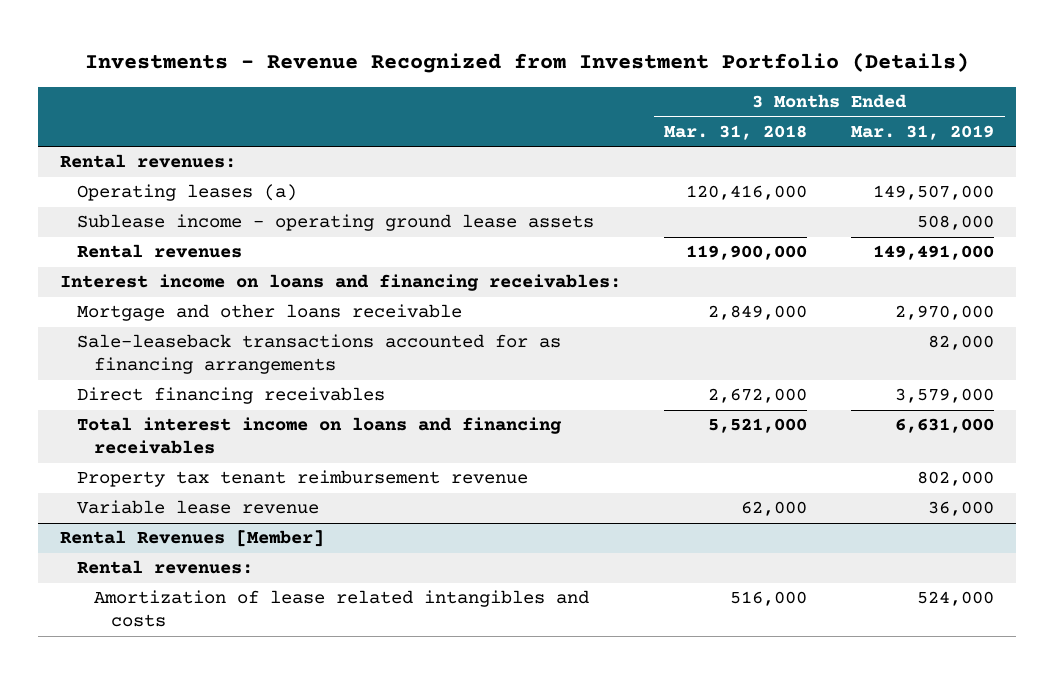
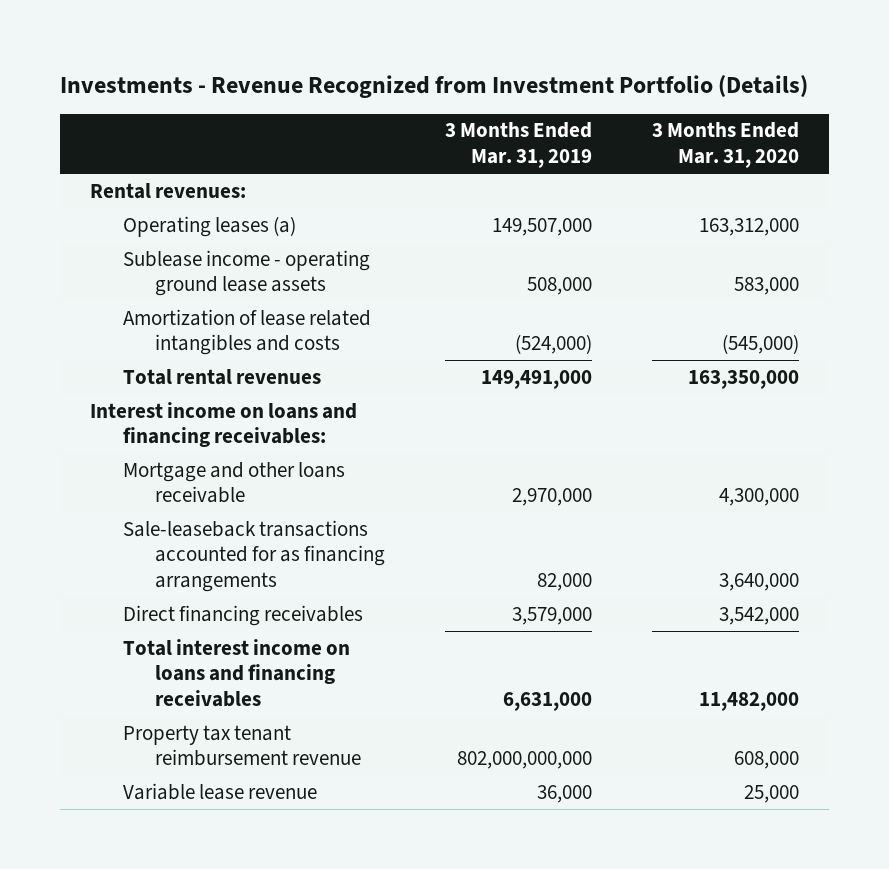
- | 3 Months Ended Mar. 31, 2018 | 3 Months Ended Mar. 31, 2019
+ | 3 Months Ended Mar. 31, 2019 | 3 Months Ended Mar. 31, 2020
- Rental revenues | 119,900,000 | 149,491,000
+ Amortization of lease related intangibles and costs | (524,000) | (545,000)
+ Total rental revenues | 149,491,000 | 163,350,000
- Property tax tenant reimbursement revenue | | 802,000
+ Property tax tenant reimbursement revenue | 802,000,000,000 | 608,000
- Rental Revenues [Member]
- Rental revenues:
- Amortization of lease related intangibles and costs | 516,000 | 524,000

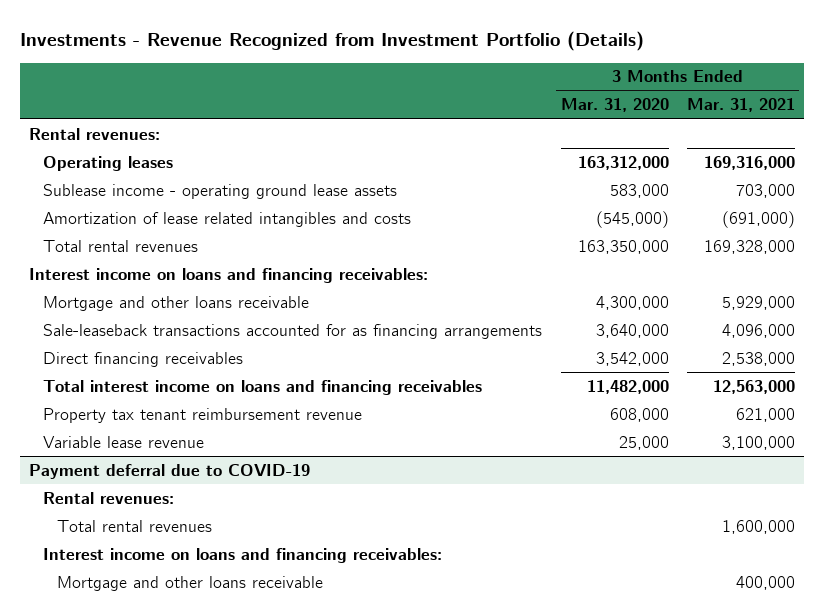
- | 3 Months Ended Mar. 31, 2019 | 3 Months Ended Mar. 31, 2020
+ | 3 Months Ended Mar. 31, 2020 | 3 Months Ended Mar. 31, 2021
- Operating leases (a) | 149,507,000 | 163,312,000
+ Operating leases | 163,312,000 | 169,316,000
+ Payment deferral due to COVID-19
+ Rental revenues:
+ Total rental revenues | | 1,600,000
+ Interest income on loans and financing receivables:
+ Mortgage and other loans receivable | | 400,000

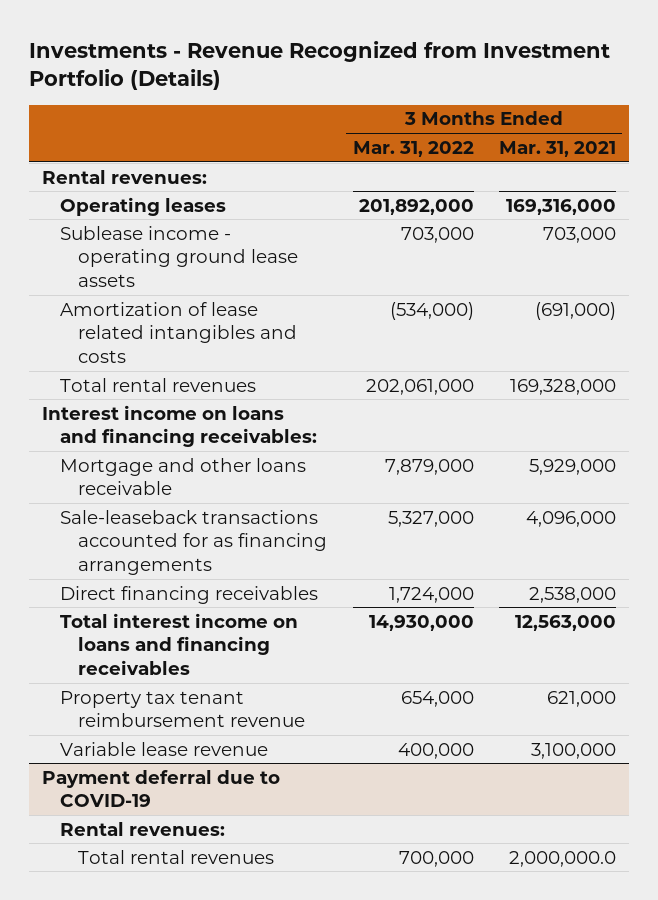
- | 3 Months Ended Mar. 31, 2020 | 3 Months Ended Mar. 31, 2021
+ | 3 Months Ended Mar. 31, 2022 | 3 Months Ended Mar. 31, 2021
@ Payment deferral due to COVID-19
- Total rental revenues | | 1,600,000
- Interest income on loans and financing receivables:
- Mortgage and other loans receivable | | 400,000
+ Total rental revenues | 700,000 | 2,000,000.0

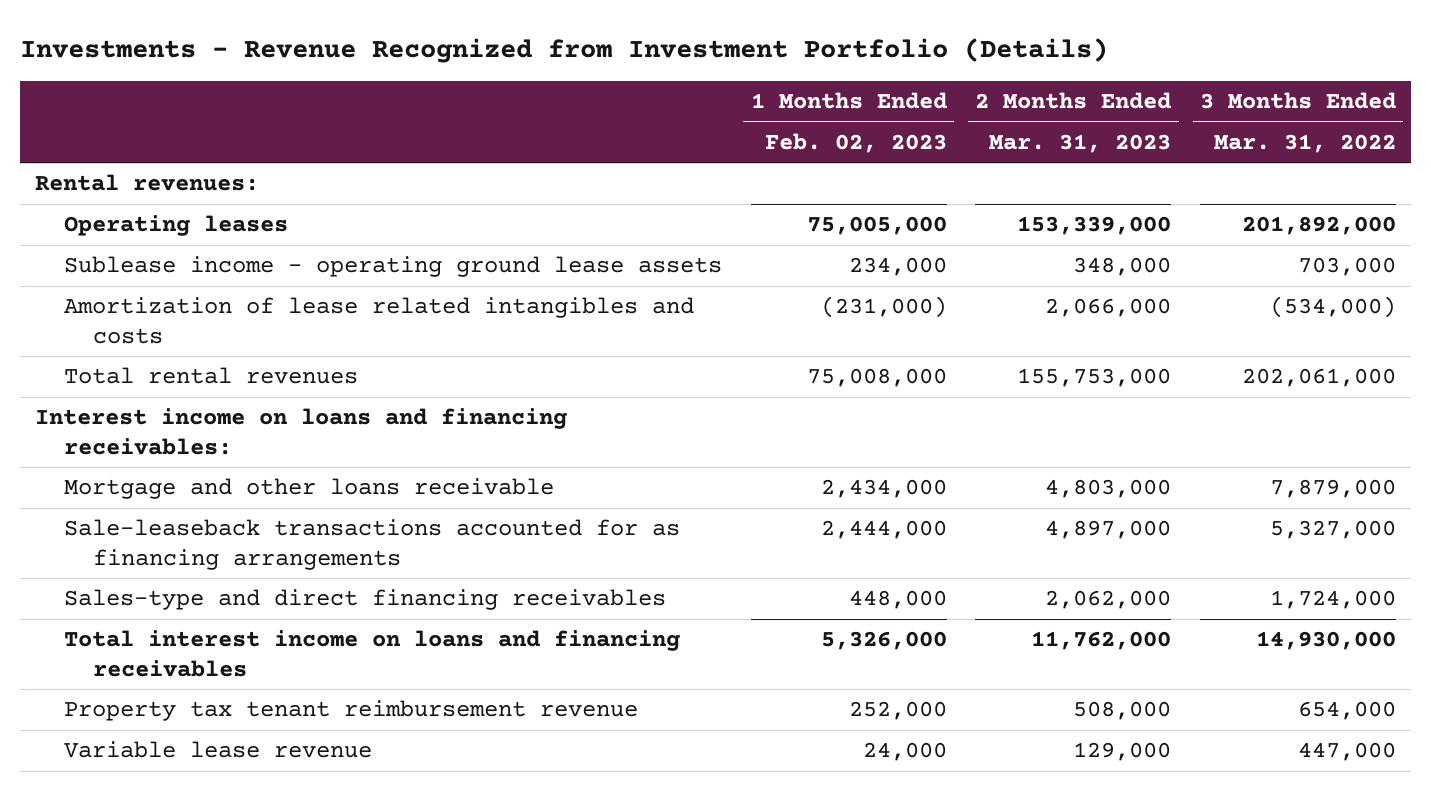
- | 3 Months Ended Mar. 31, 2022 | 3 Months Ended Mar. 31, 2021
+ | 1 Months Ended Feb. 02, 2023 | 2 Months Ended Mar. 31, 2023 | 3 Months Ended Mar. 31, 2022
- Direct financing receivables | 1,724,000 | 2,538,000
+ Sales-type and direct financing receivables | 448,000 | 2,062,000 | 1,724,000
- Variable lease revenue | 400,000 | 3,100,000
- Payment deferral due to COVID-19
- Rental revenues:
- Total rental revenues | 700,000 | 2,000,000.0
+ Variable lease revenue | 24,000 | 129,000 | 447,000

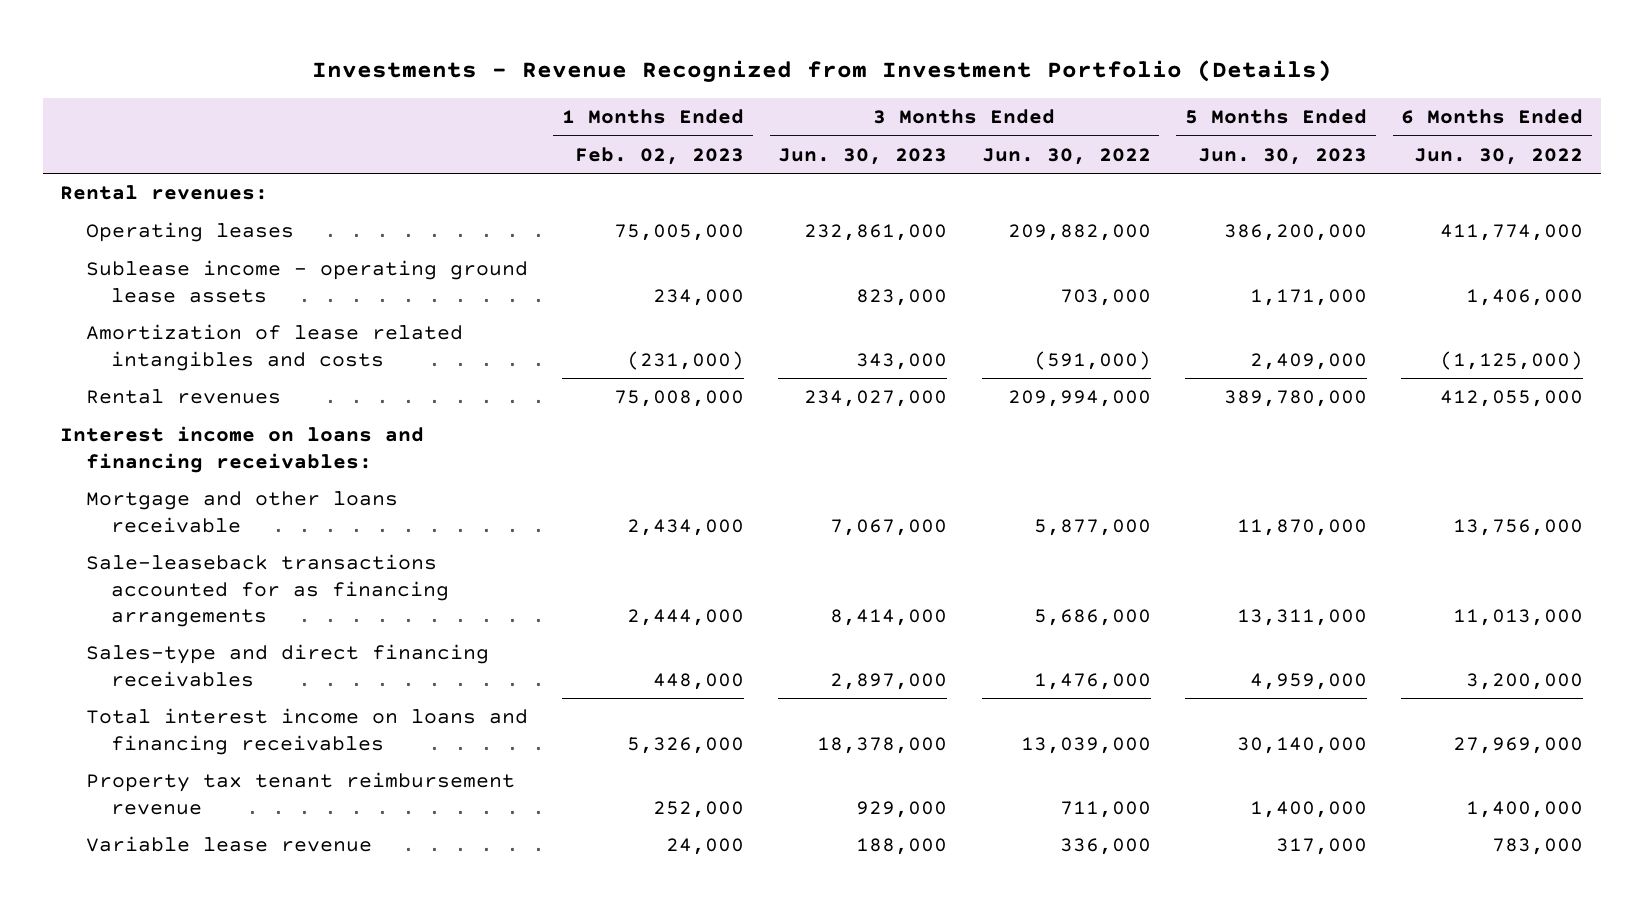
- | 1 Months Ended Feb. 02, 2023 | 2 Months Ended Mar. 31, 2023 | 3 Months Ended Mar. 31, 2022
+ | 1 Months Ended Feb. 02, 2023 | 3 Months Ended Jun. 30, 2023 | 3 Months Ended Jun. 30, 2022 | 5 Months Ended Jun. 30, 2023 | 6 Months Ended Jun. 30, 2022
- Total rental revenues | 75,008,000 | 155,753,000 | 202,061,000
+ Rental revenues | 75,008,000 | 234,027,000 | 209,994,000 | 389,780,000 | 412,055,000

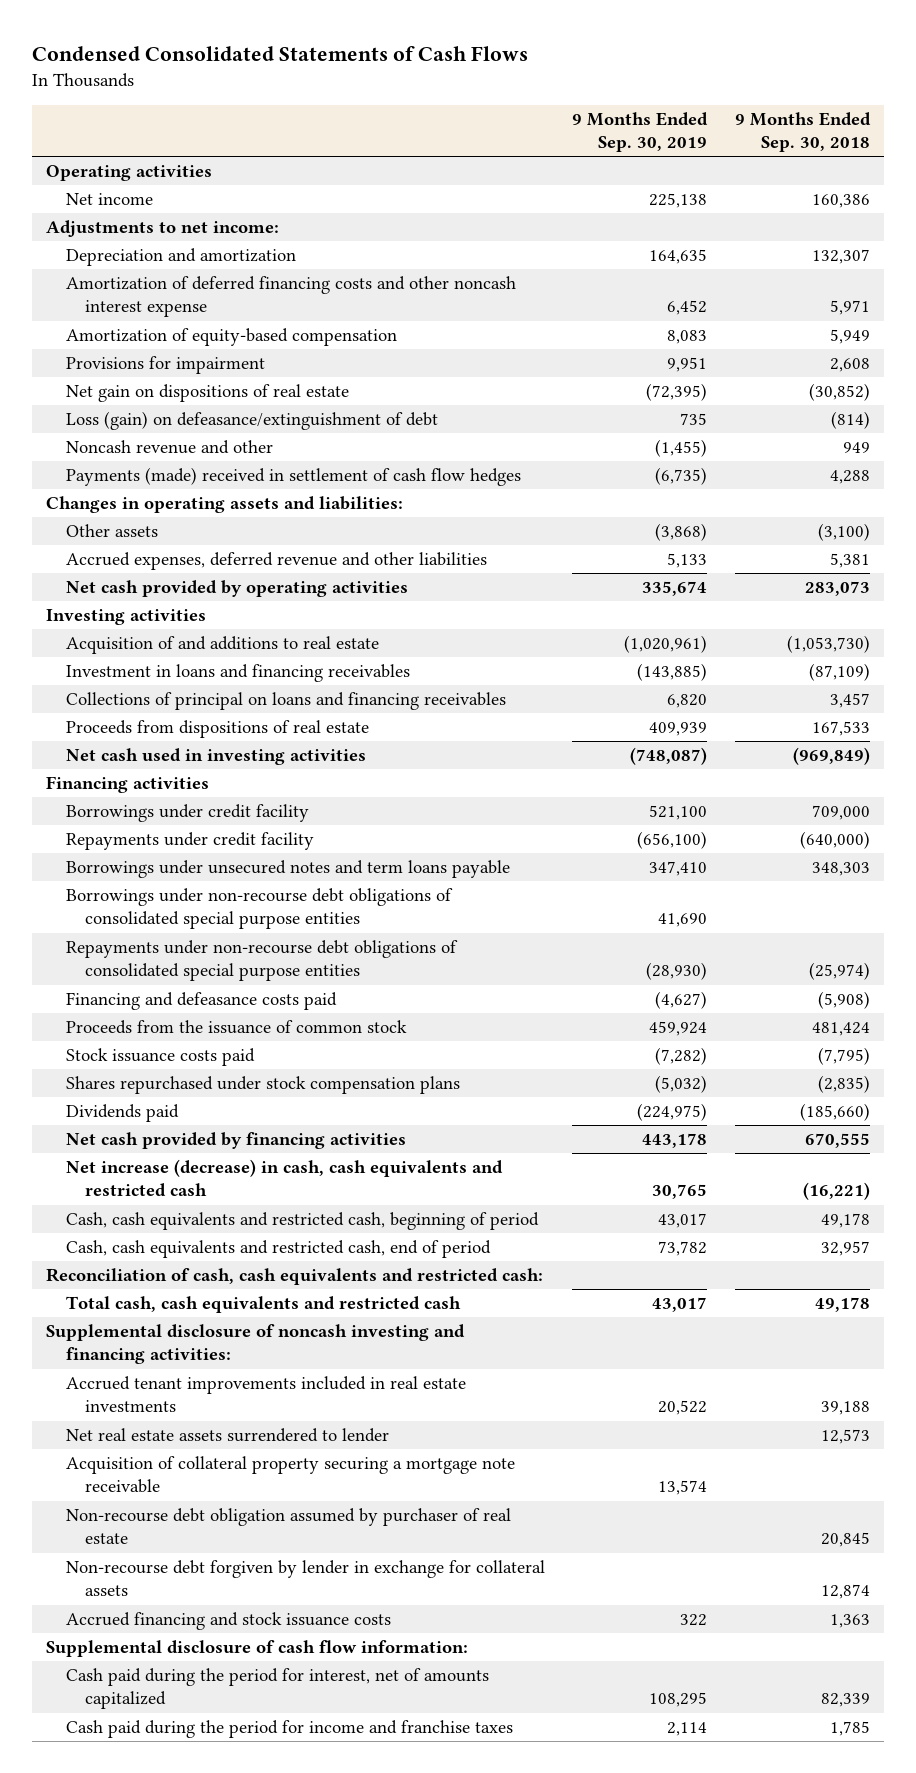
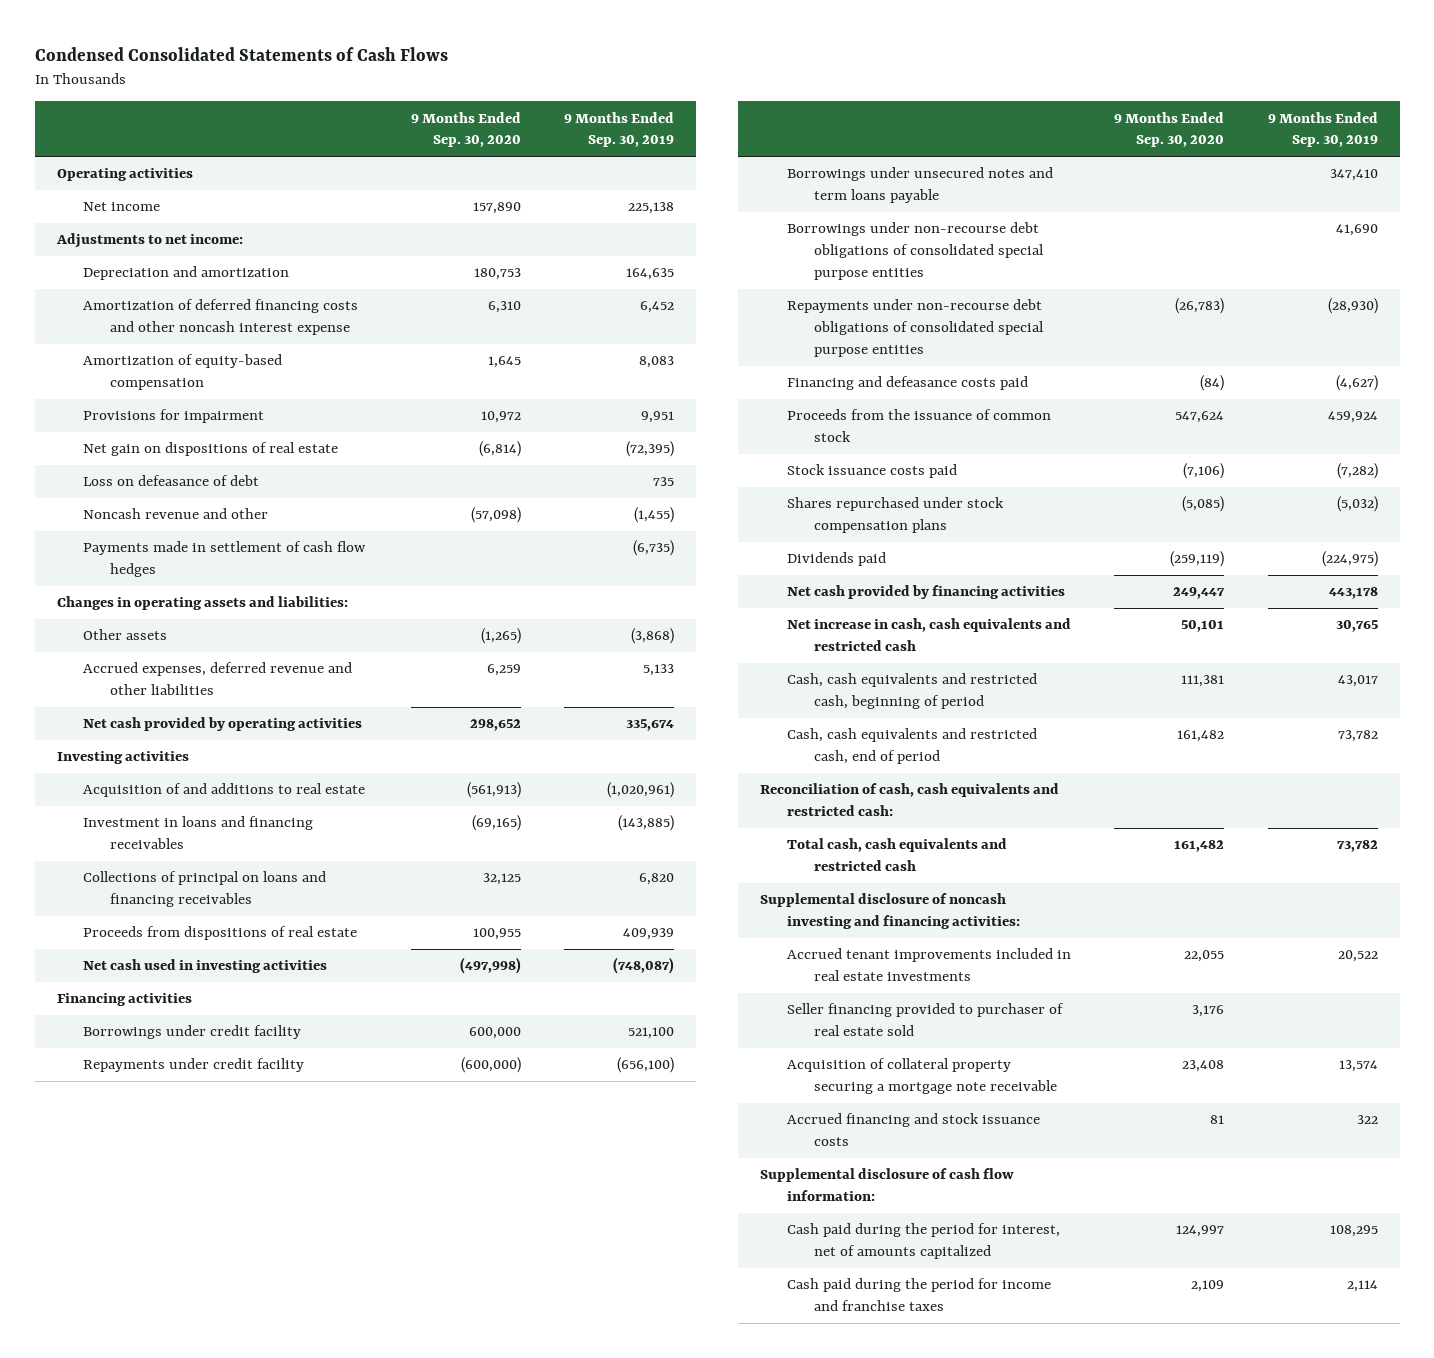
- | 9 Months Ended Sep. 30, 2019 | 9 Months Ended Sep. 30, 2018
+ | 9 Months Ended Sep. 30, 2020 | 9 Months Ended Sep. 30, 2019
- Loss (gain) on defeasance/extinguishment of debt | 735 | (814)
+ Loss on defeasance of debt | | 735
- Payments (made) received in settlement of cash flow hedges | (6,735) | 4,288
+ Payments made in settlement of cash flow hedges | | (6,735)
- Net increase (decrease) in cash, cash equivalents and restricted cash | 30,765 | (16,221)
+ Net increase in cash, cash equivalents and restricted cash | 50,101 | 30,765
- Total cash, cash equivalents and restricted cash | 43,017 | 49,178
+ Total cash, cash equivalents and restricted cash | 161,482 | 73,782
- Net real estate assets surrendered to lender | | 12,573
+ Seller financing provided to purchaser of real estate sold | 3,176 |
- Non-recourse debt obligation assumed by purchaser of real estate | | 20,845
- Non-recourse debt forgiven by lender in exchange for collateral assets | | 12,874

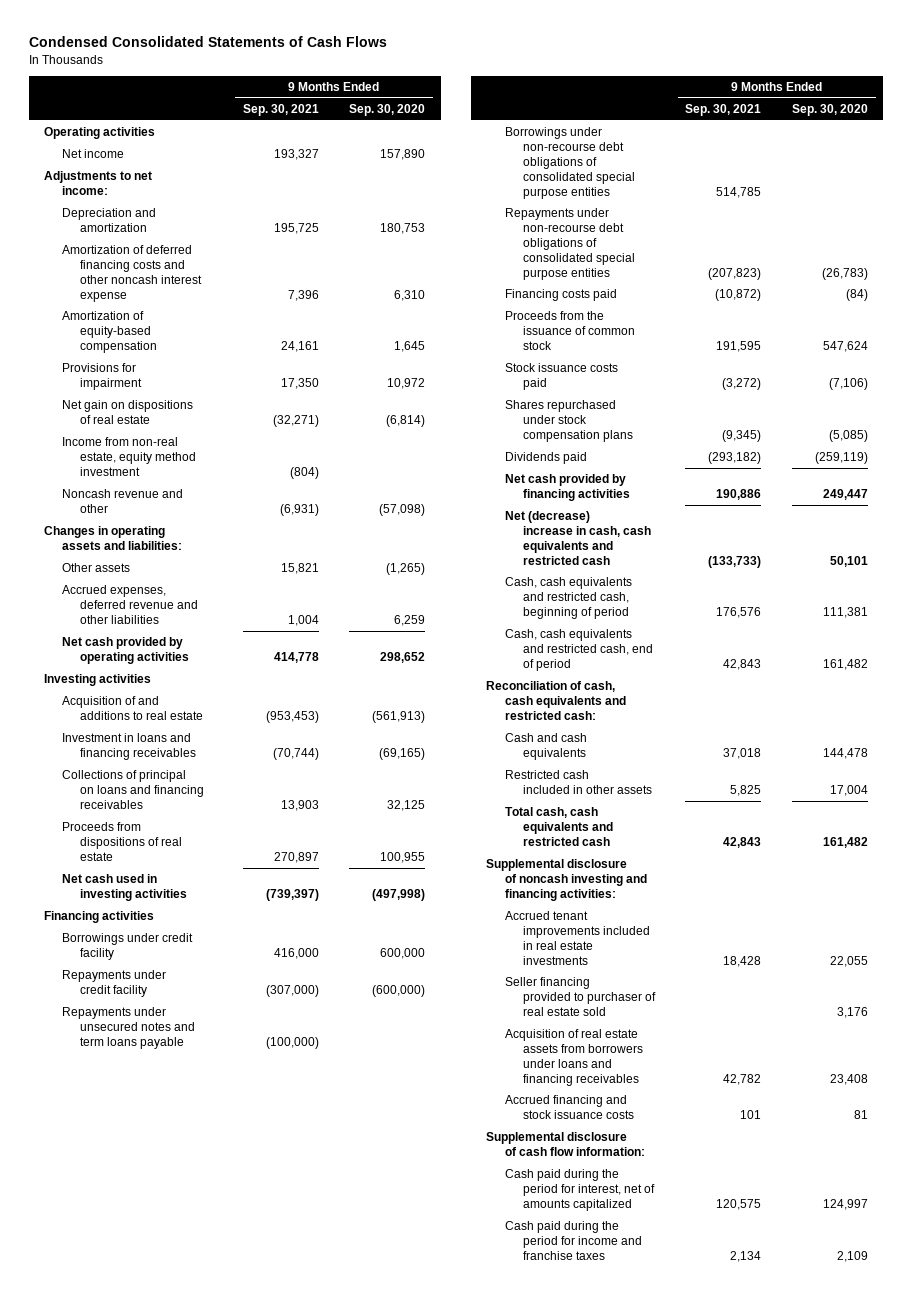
- | 9 Months Ended Sep. 30, 2020 | 9 Months Ended Sep. 30, 2019
+ | 9 Months Ended Sep. 30, 2021 | 9 Months Ended Sep. 30, 2020
- Loss on defeasance of debt | | 735
+ Income from non-real estate, equity method investment | (804) |
- Payments made in settlement of cash flow hedges | | (6,735)
- Borrowings under unsecured notes and term loans payable | | 347,410
+ Repayments under unsecured notes and term loans payable | (100,000) |
- Financing and defeasance costs paid | (84) | (4,627)
+ Financing costs paid | (10,872) | (84)
- Net increase in cash, cash equivalents and restricted cash | 50,101 | 30,765
+ Net (decrease) increase in cash, cash equivalents and restricted cash | (133,733) | 50,101
+ Cash and cash equivalents | 37,018 | 144,478
+ Restricted cash included in other assets | 5,825 | 17,004
- Acquisition of collateral property securing a mortgage note receivable | 23,408 | 13,574
+ Acquisition of real estate assets from borrowers under loans and financing receivables | 42,782 | 23,408

